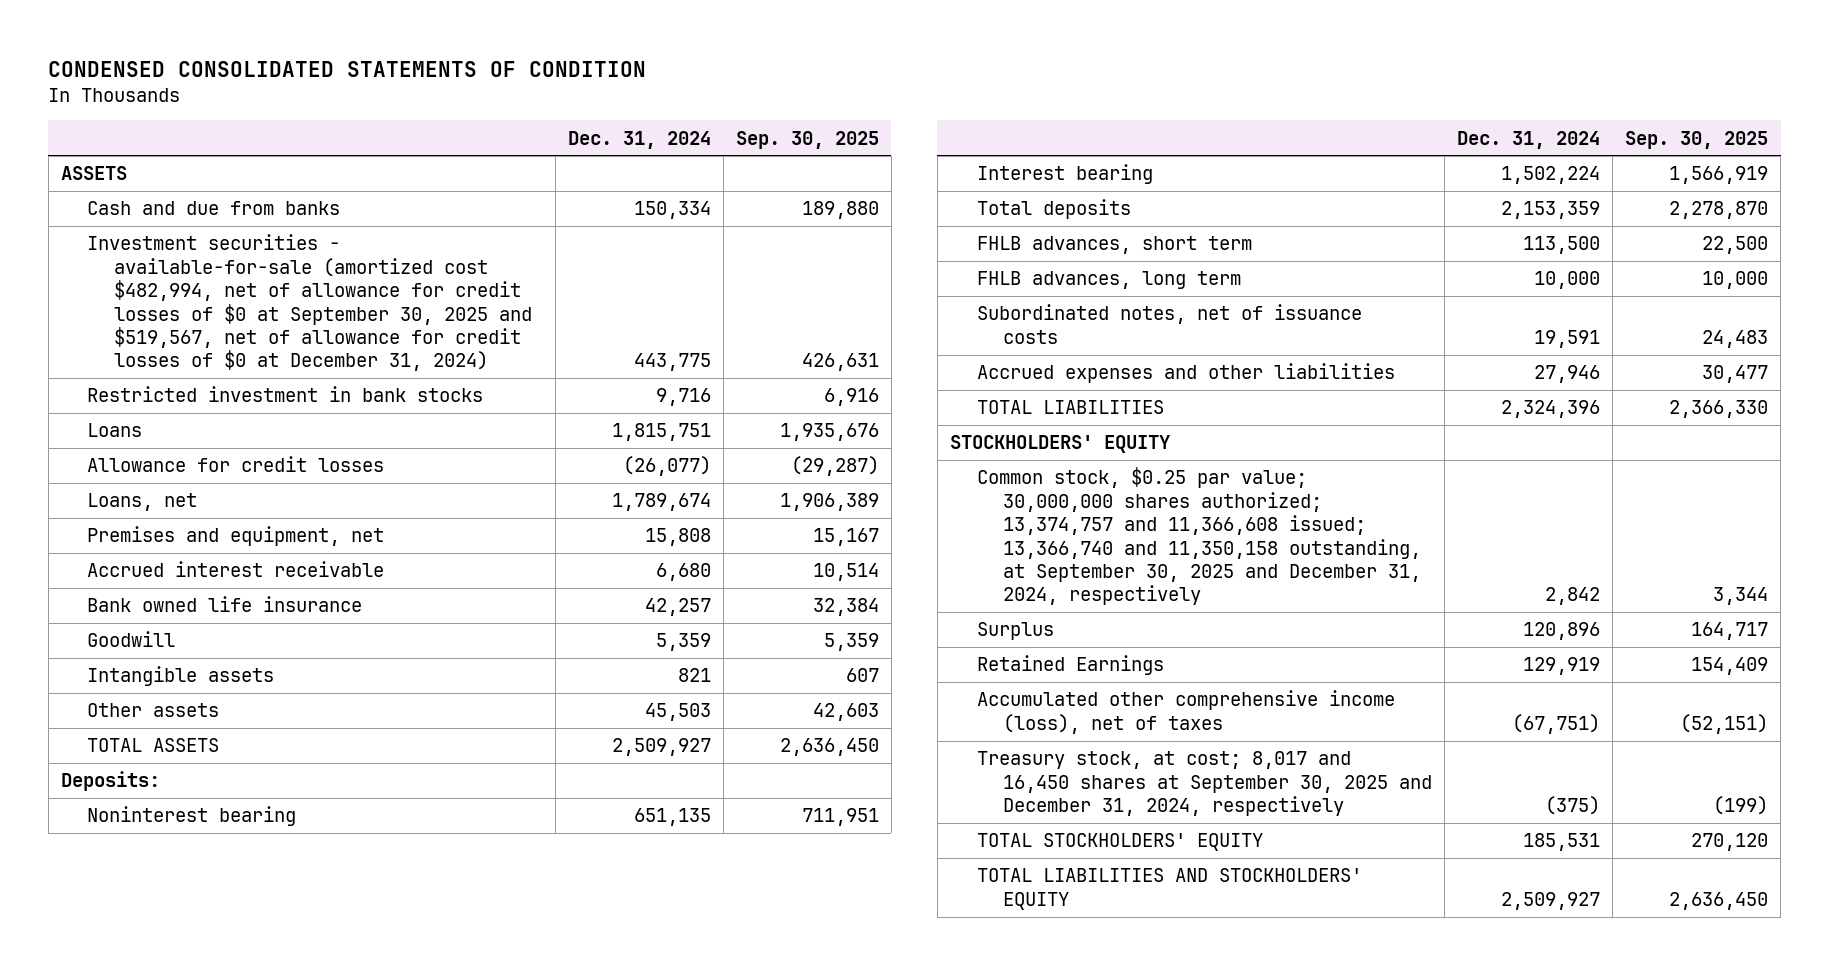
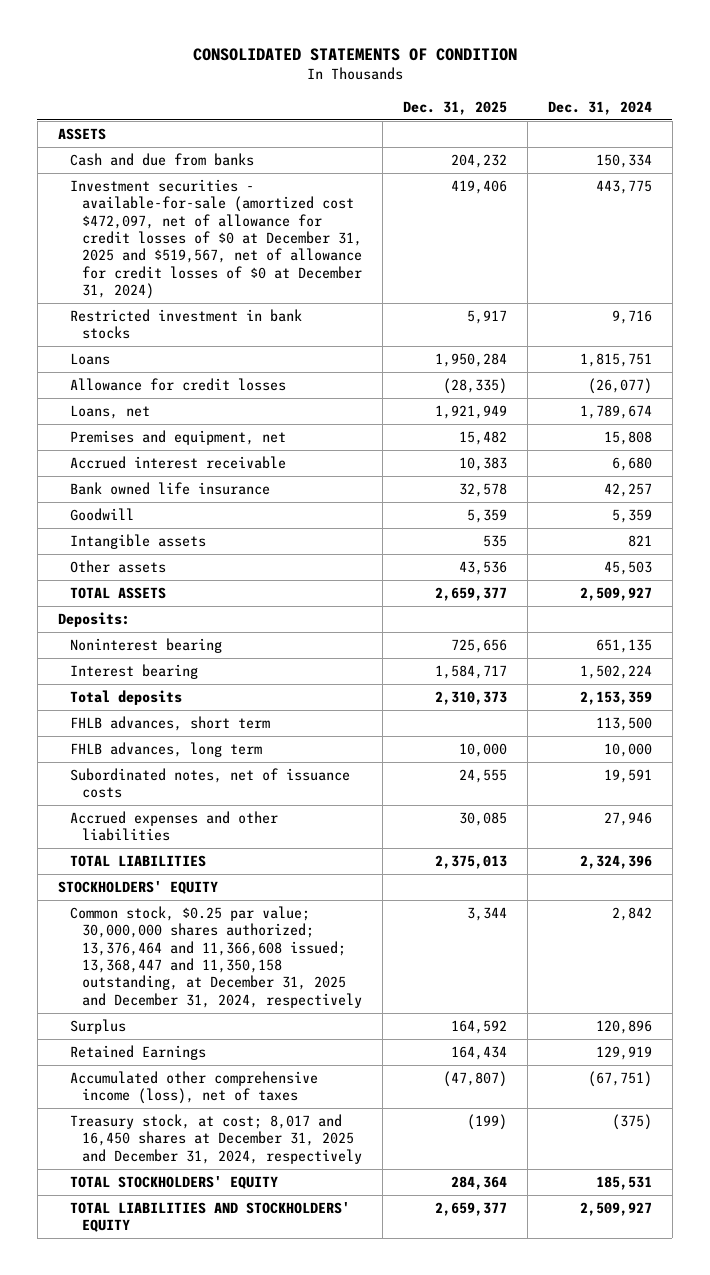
- CONDENSED CONSOLIDATED STATEMENTS OF CONDITION
+ CONSOLIDATED STATEMENTS OF CONDITION
- | Dec. 31, 2024 | Sep. 30, 2025
+ | Dec. 31, 2025 | Dec. 31, 2024
- Investment securities - available-for-sale (amortized cost $482,994, net of allowance for credit losses of $0 at September 30, 2025 and $519,567, net of allowance for credit losses of $0 at December 31, 2024) | 443,775 | 426,631
+ Investment securities - available-for-sale (amortized cost $472,097, net of allowance for credit losses of $0 at December 31, 2025 and $519,567, net of allowance for credit losses of $0 at December 31, 2024) | 419,406 | 443,775
- Common stock, $0.25 par value; 30,000,000 shares authorized; 13,374,757 and 11,366,608 issued; 13,366,740 and 11,350,158 outstanding, at September 30, 2025 and December 31, 2024, respectively | 2,842 | 3,344
+ Common stock, $0.25 par value; 30,000,000 shares authorized; 13,376,464 and 11,366,608 issued; 13,368,447 and 11,350,158 outstanding, at December 31, 2025 and December 31, 2024, respectively | 3,344 | 2,842
- Treasury stock, at cost; 8,017 and 16,450 shares at September 30, 2025 and December 31, 2024, respectively | (375) | (199)
+ Treasury stock, at cost; 8,017 and 16,450 shares at December 31, 2025 and December 31, 2024, respectively | (199) | (375)

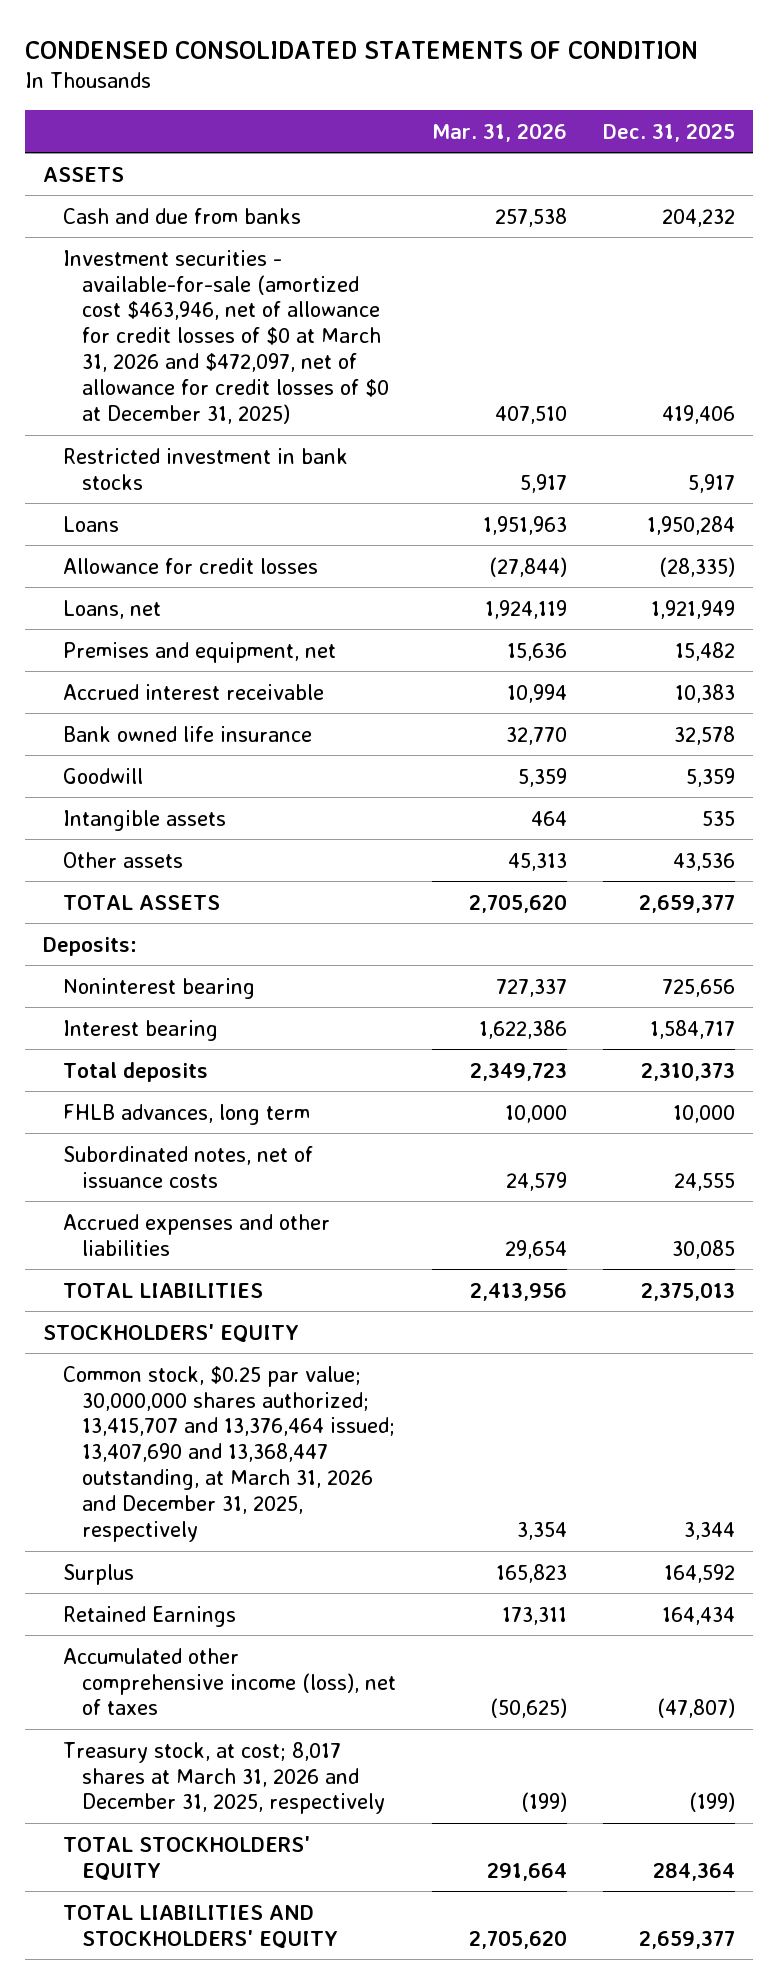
- CONSOLIDATED STATEMENTS OF CONDITION
+ CONDENSED CONSOLIDATED STATEMENTS OF CONDITION
- | Dec. 31, 2025 | Dec. 31, 2024
+ | Mar. 31, 2026 | Dec. 31, 2025
- Investment securities - available-for-sale (amortized cost $472,097, net of allowance for credit losses of $0 at December 31, 2025 and $519,567, net of allowance for credit losses of $0 at December 31, 2024) | 419,406 | 443,775
+ Investment securities - available-for-sale (amortized cost $463,946, net of allowance for credit losses of $0 at March 31, 2026 and $472,097, net of allowance for credit losses of $0 at December 31, 2025) | 407,510 | 419,406
- FHLB advances, short term | | 113,500
- Common stock, $0.25 par value; 30,000,000 shares authorized; 13,376,464 and 11,366,608 issued; 13,368,447 and 11,350,158 outstanding, at December 31, 2025 and December 31, 2024, respectively | 3,344 | 2,842
+ Common stock, $0.25 par value; 30,000,000 shares authorized; 13,415,707 and 13,376,464 issued; 13,407,690 and 13,368,447 outstanding, at March 31, 2026 and December 31, 2025, respectively | 3,354 | 3,344
- Treasury stock, at cost; 8,017 and 16,450 shares at December 31, 2025 and December 31, 2024, respectively | (199) | (375)
+ Treasury stock, at cost; 8,017 shares at March 31, 2026 and December 31, 2025, respectively | (199) | (199)

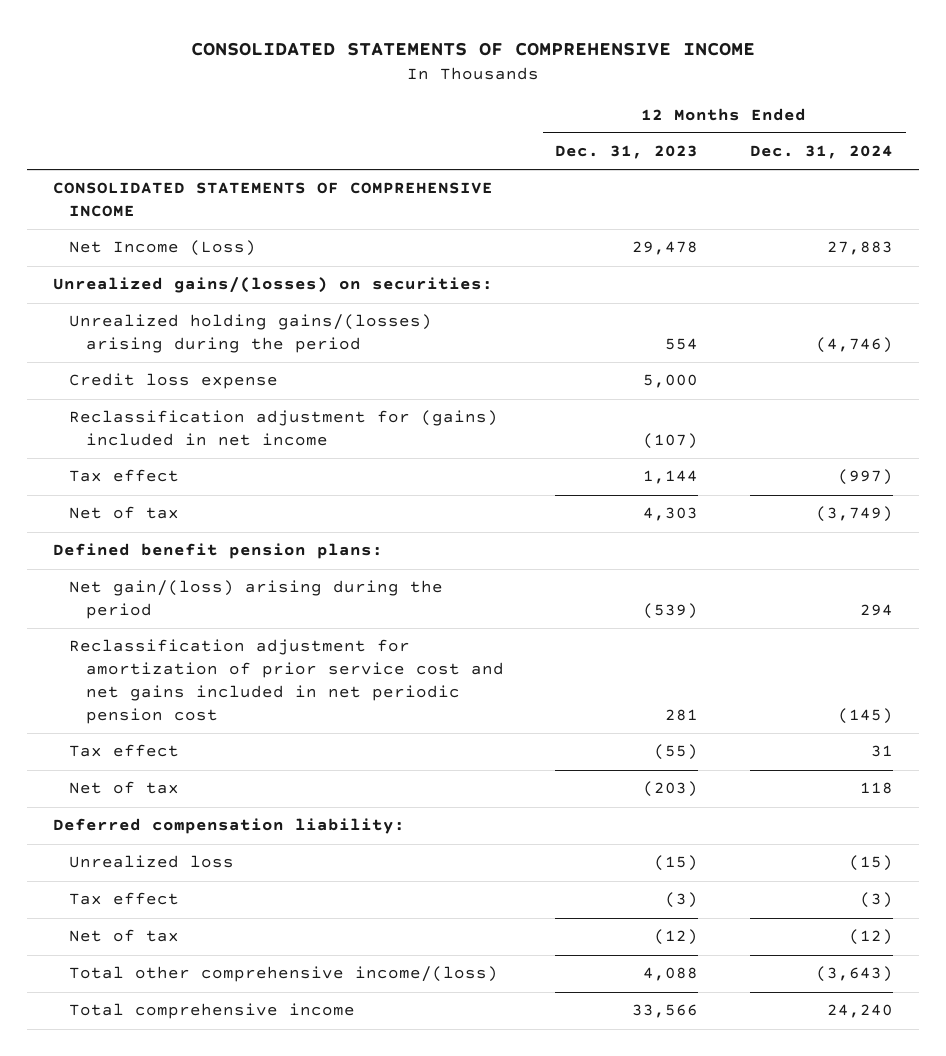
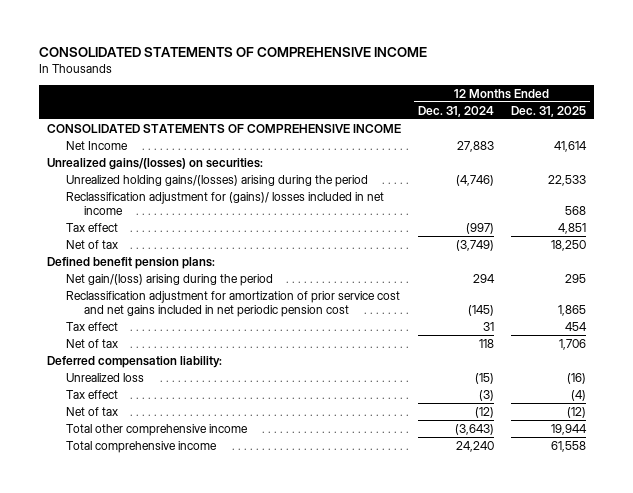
- | 12 Months Ended Dec. 31, 2023 | 12 Months Ended Dec. 31, 2024
+ | 12 Months Ended Dec. 31, 2024 | 12 Months Ended Dec. 31, 2025
- Net Income (Loss) | 29,478 | 27,883
+ Net Income | 27,883 | 41,614
- Credit loss expense | 5,000 |
- Reclassification adjustment for (gains) included in net income | (107) |
+ Reclassification adjustment for (gains)/ losses included in net income | | 568
- Total other comprehensive income/(loss) | 4,088 | (3,643)
+ Total other comprehensive income | (3,643) | 19,944

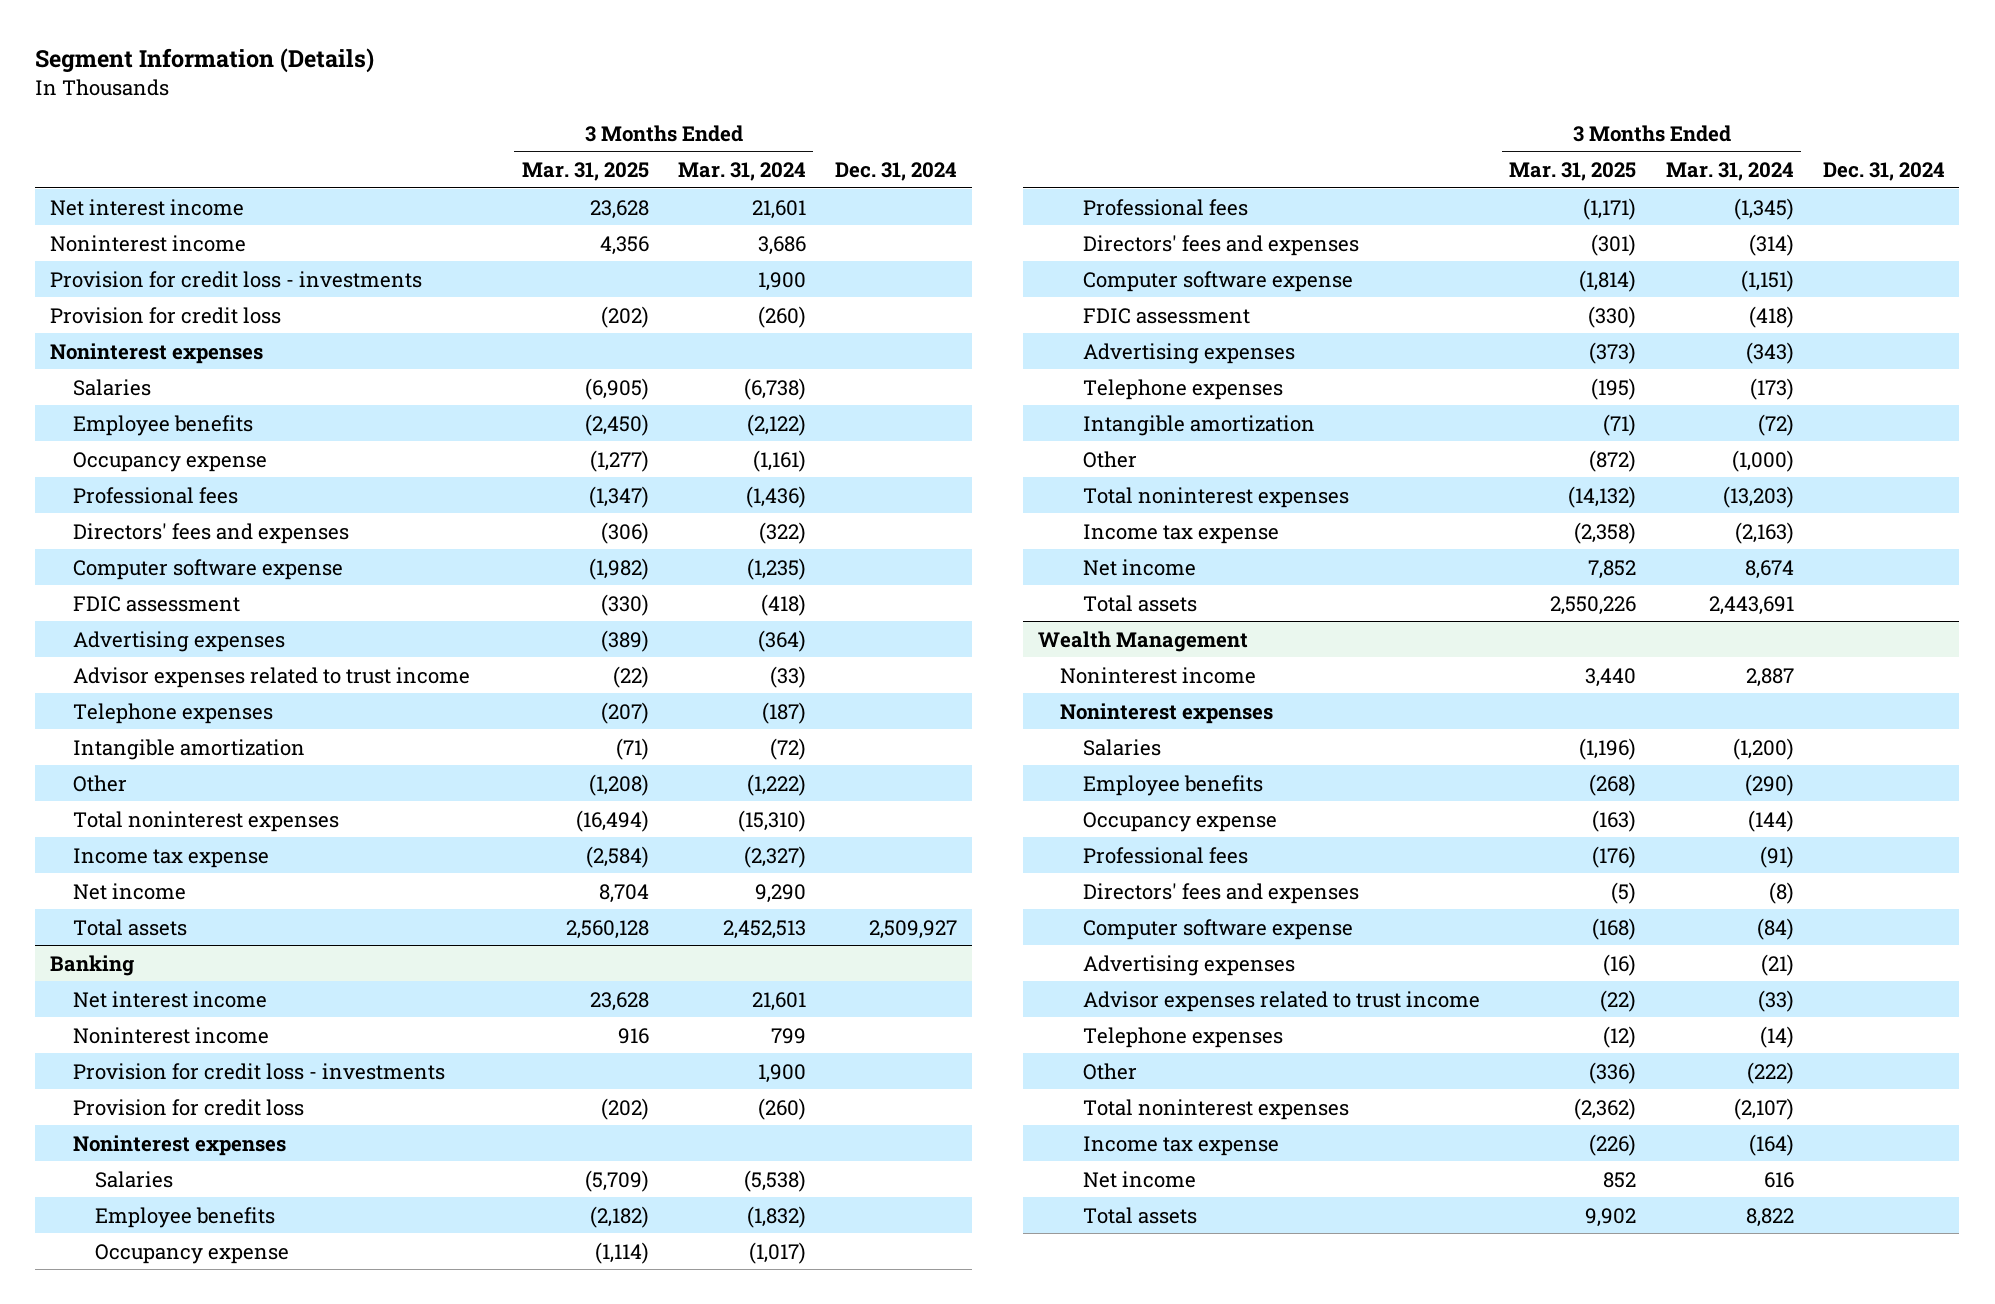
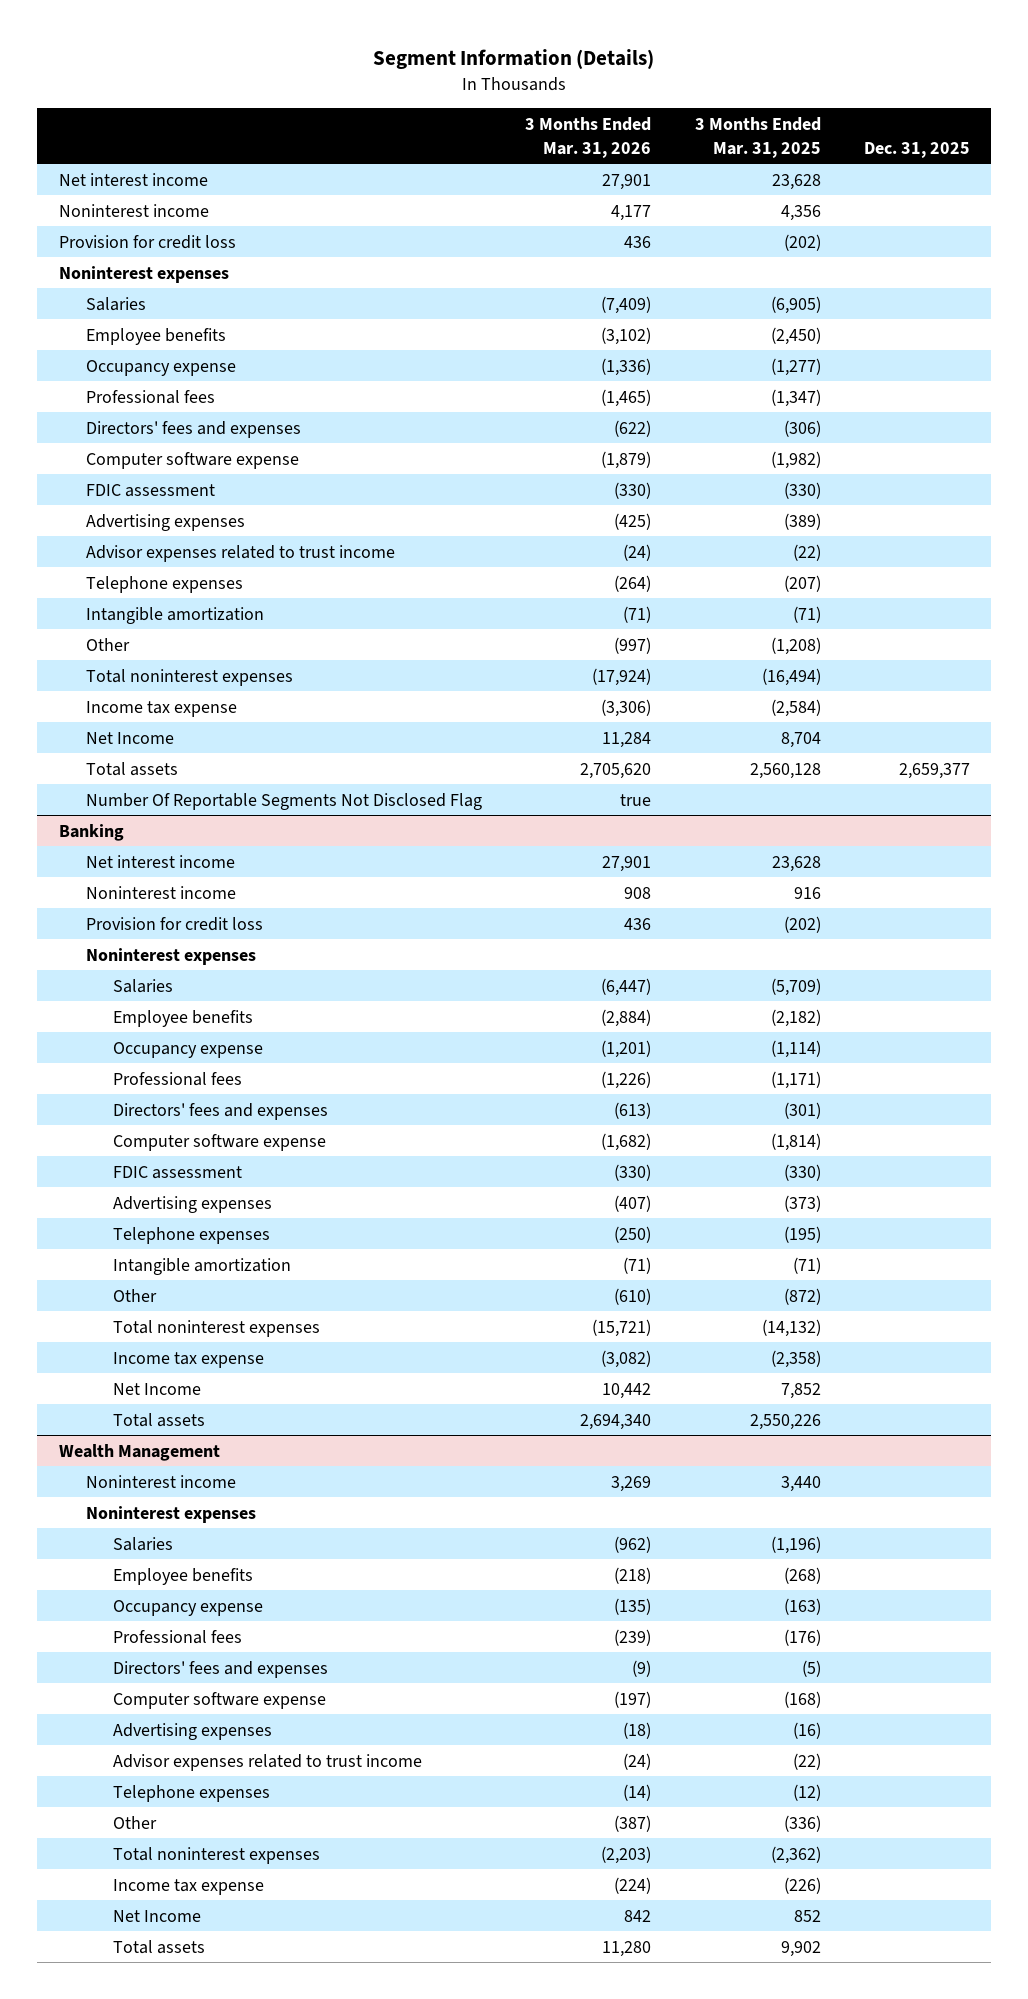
- | 3 Months Ended Mar. 31, 2025 | 3 Months Ended Mar. 31, 2024 | Dec. 31, 2024
+ | 3 Months Ended Mar. 31, 2026 | 3 Months Ended Mar. 31, 2025 | Dec. 31, 2025
- Provision for credit loss - investments | | 1,900 |
- Net income | 8,704 | 9,290 |
+ Net Income | 11,284 | 8,704 |
+ Number Of Reportable Segments Not Disclosed Flag | true | |
@ Banking
- Provision for credit loss - investments | | 1,900 |
- Net income | 7,852 | 8,674 |
+ Net Income | 10,442 | 7,852 |
@ Wealth Management
- Net income | 852 | 616 |
+ Net Income | 842 | 852 |

